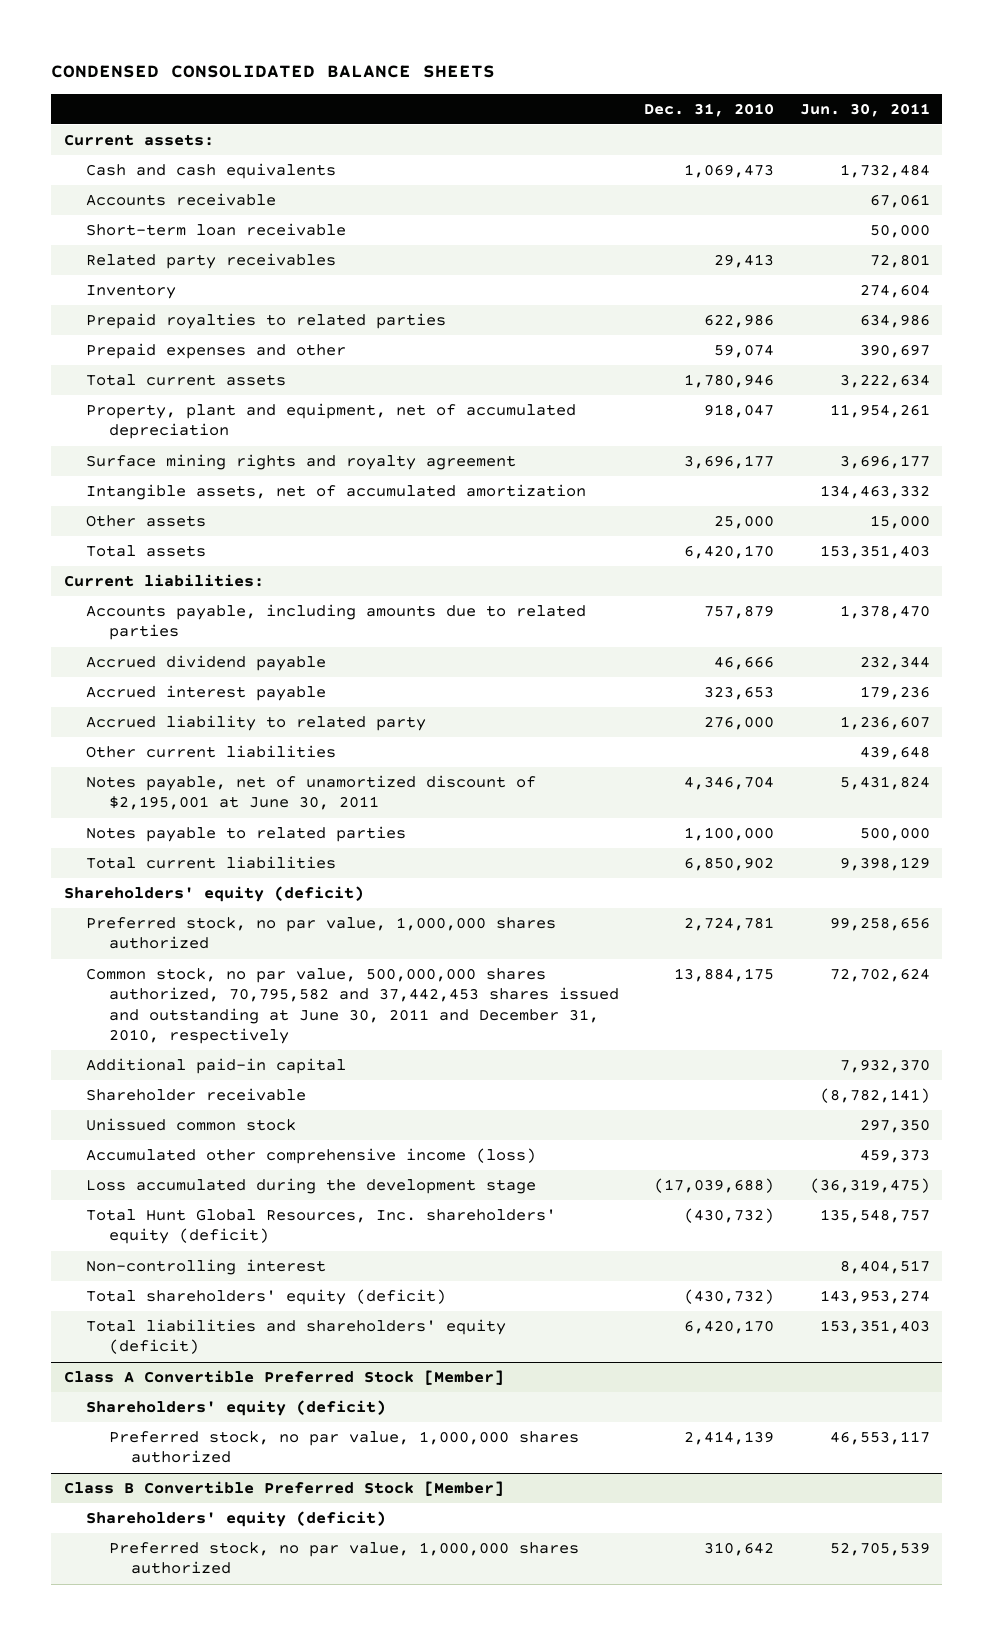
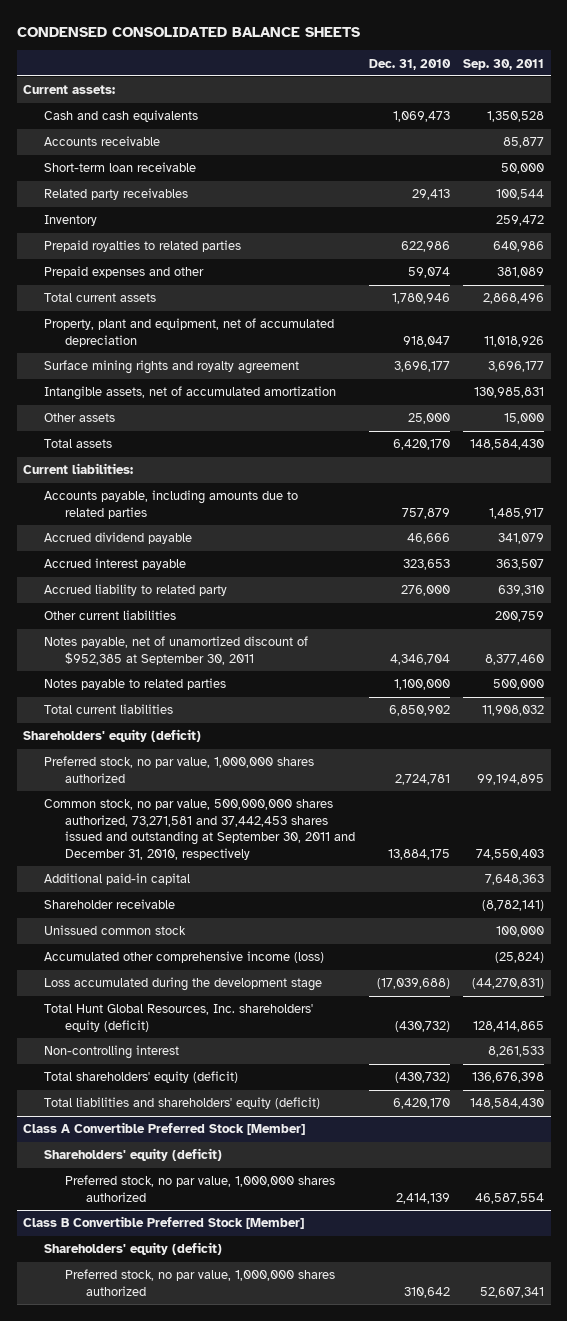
- | Dec. 31, 2010 | Jun. 30, 2011
+ | Dec. 31, 2010 | Sep. 30, 2011
- Notes payable, net of unamortized discount of $2,195,001 at June 30, 2011 | 4,346,704 | 5,431,824
+ Notes payable, net of unamortized discount of $952,385 at September 30, 2011 | 4,346,704 | 8,377,460
- Common stock, no par value, 500,000,000 shares authorized, 70,795,582 and 37,442,453 shares issued and outstanding at June 30, 2011 and December 31, 2010, respectively | 13,884,175 | 72,702,624
+ Common stock, no par value, 500,000,000 shares authorized, 73,271,581 and 37,442,453 shares issued and outstanding at September 30, 2011 and December 31, 2010, respectively | 13,884,175 | 74,550,403

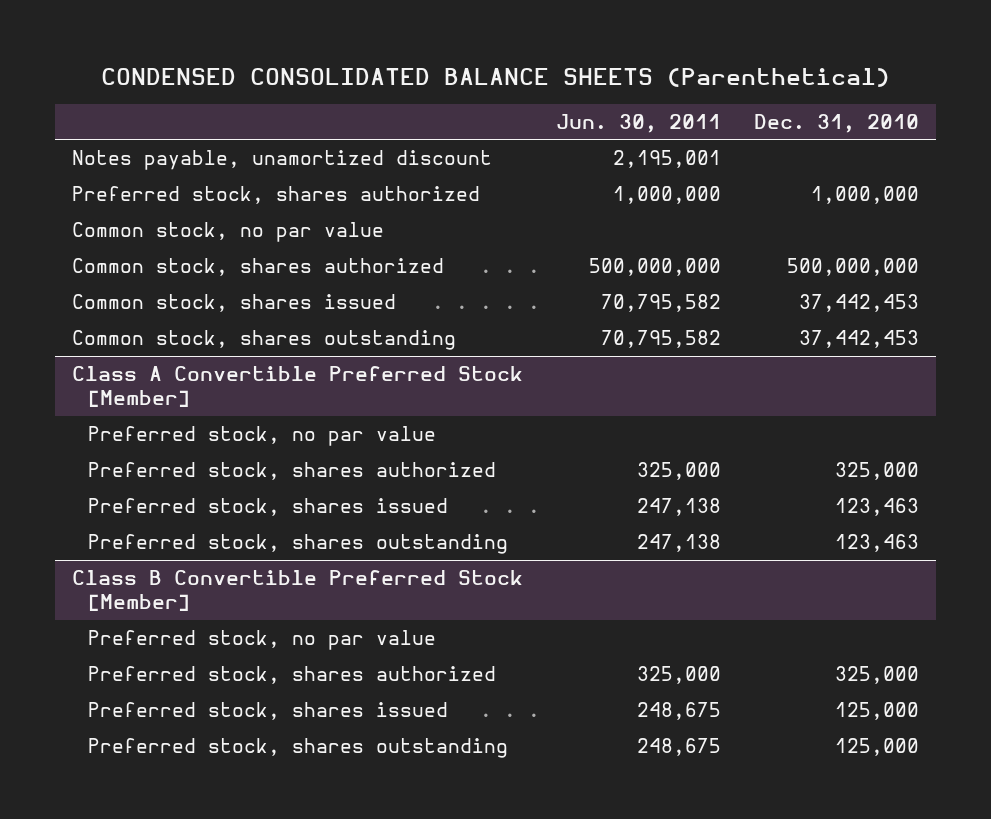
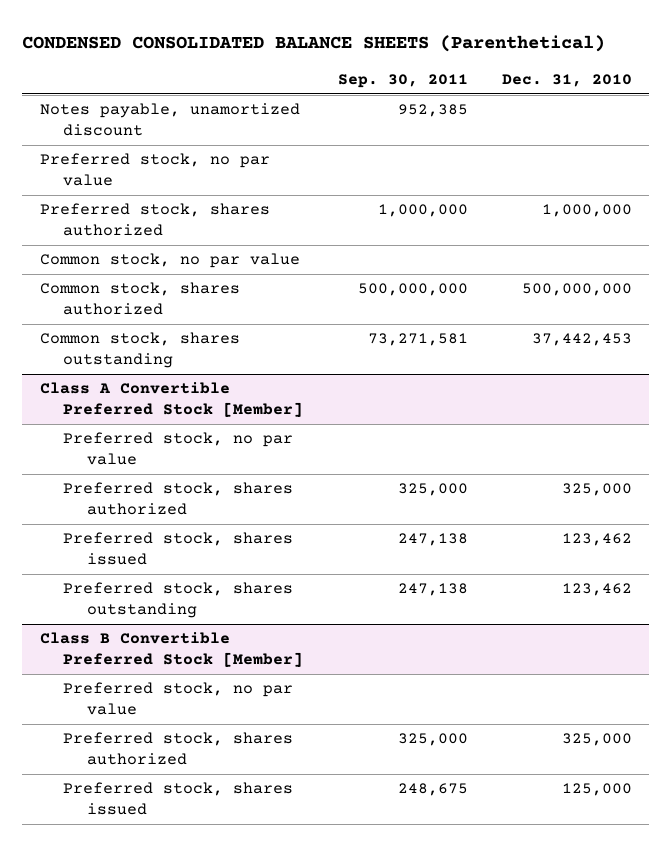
- | Jun. 30, 2011 | Dec. 31, 2010
+ | Sep. 30, 2011 | Dec. 31, 2010
+ Preferred stock, no par value
- Common stock, shares issued | 70,795,582 | 37,442,453
@ Class A Convertible Preferred Stock [Member]
- Preferred stock, shares issued | 247,138 | 123,463
- Preferred stock, shares outstanding | 247,138 | 123,463
+ Preferred stock, shares issued | 247,138 | 123,462
+ Preferred stock, shares outstanding | 247,138 | 123,462
@ Class B Convertible Preferred Stock [Member]
- Preferred stock, shares outstanding | 248,675 | 125,000

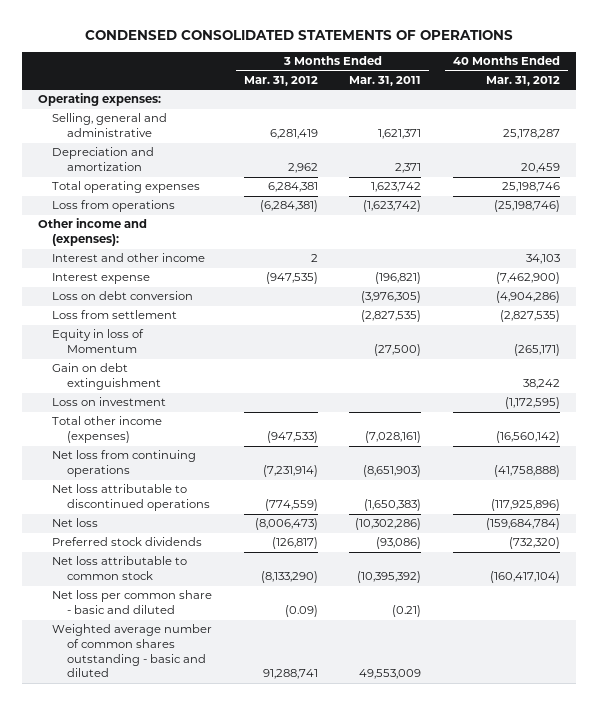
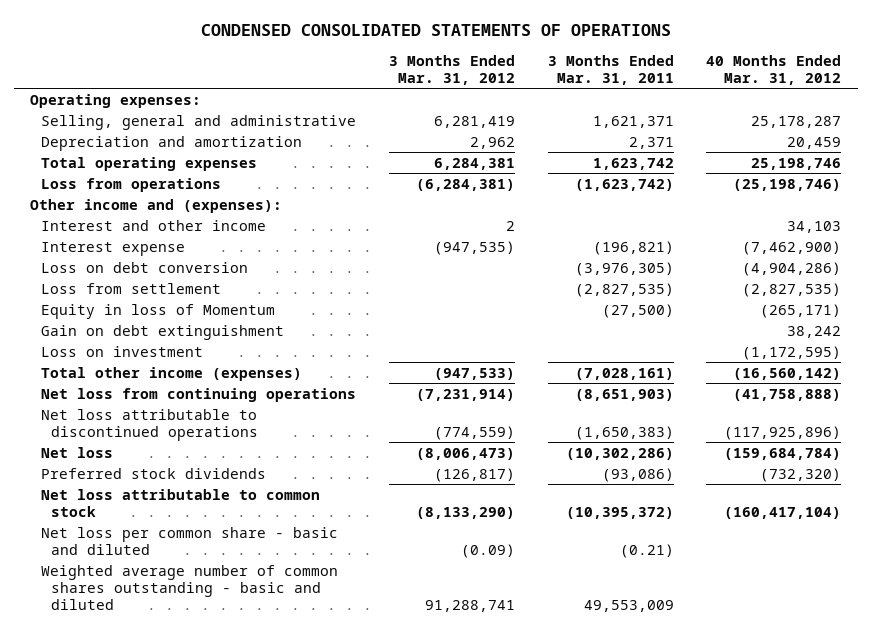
- Net loss attributable to common stock | (8,133,290) | (10,395,392) | (160,417,104)
+ Net loss attributable to common stock | (8,133,290) | (10,395,372) | (160,417,104)

